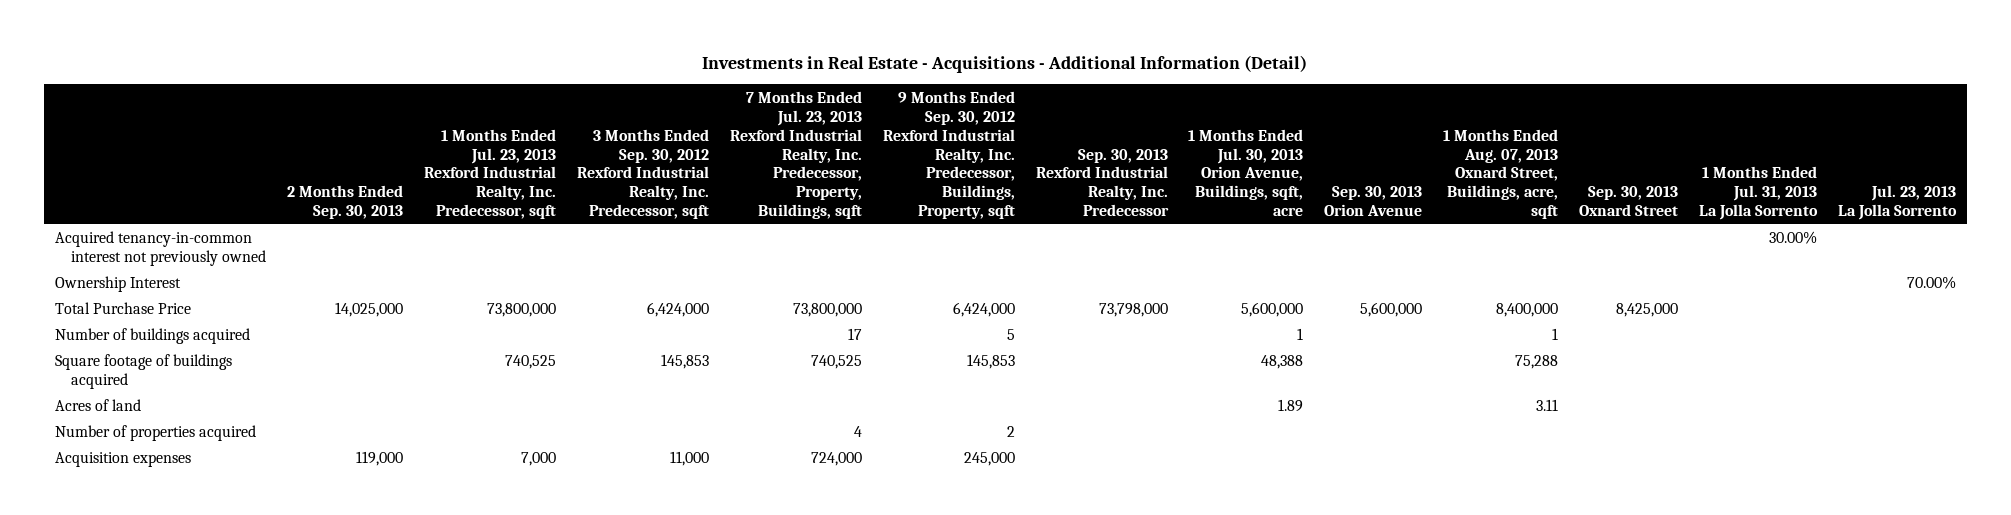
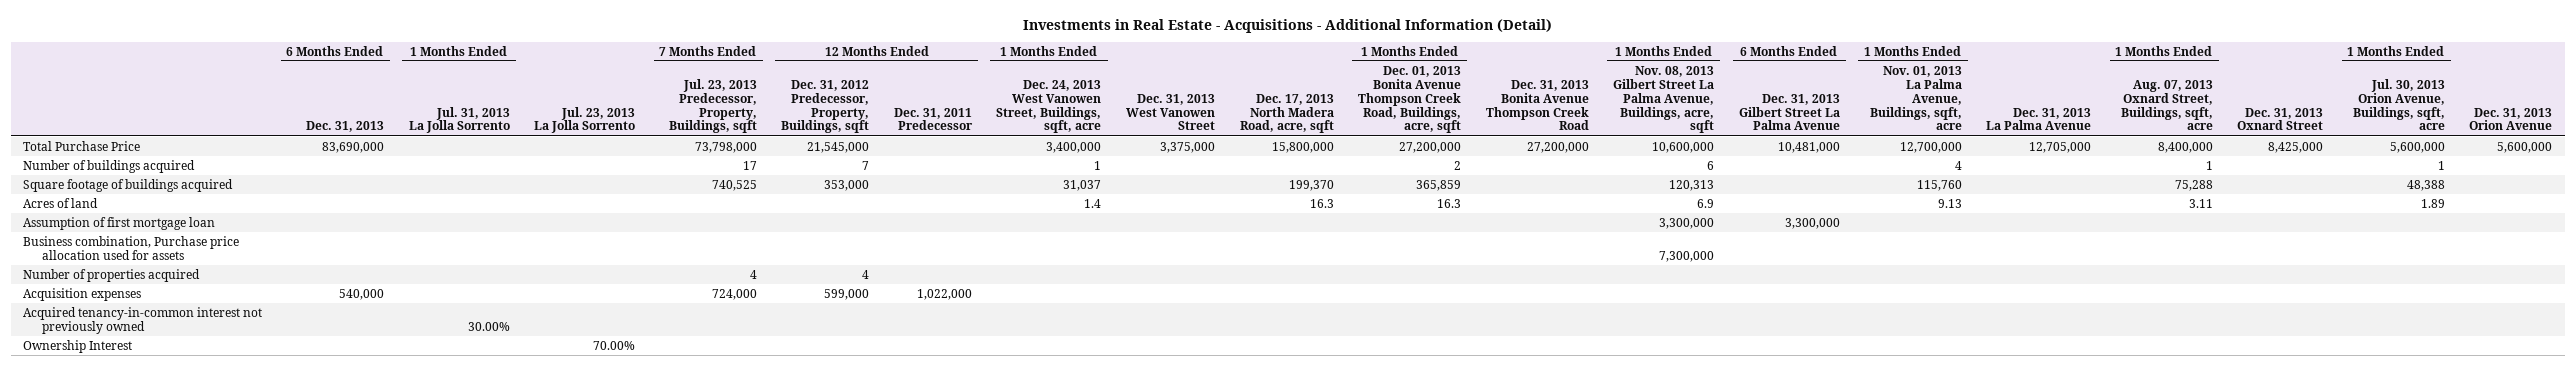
- | 2 Months Ended Sep. 30, 2013 | 1 Months Ended Jul. 23, 2013 Rexford Industrial Realty, Inc. Predecessor, sqft | 3 Months Ended Sep. 30, 2012 Rexford Industrial Realty, Inc. Predecessor, sqft | 7 Months Ended Jul. 23, 2013 Rexford Industrial Realty, Inc. Predecessor, Property, Buildings, sqft | 9 Months Ended Sep. 30, 2012 Rexford Industrial Realty, Inc. Predecessor, Buildings, Property, sqft | Sep. 30, 2013 Rexford Industrial Realty, Inc. Predecessor | 1 Months Ended Jul. 30, 2013 Orion Avenue, Buildings, sqft, acre | Sep. 30, 2013 Orion Avenue | 1 Months Ended Aug. 07, 2013 Oxnard Street, Buildings, acre, sqft | Sep. 30, 2013 Oxnard Street | 1 Months Ended Jul. 31, 2013 La Jolla Sorrento | Jul. 23, 2013 La Jolla Sorrento
+ | 6 Months Ended Dec. 31, 2013 | 1 Months Ended Jul. 31, 2013 La Jolla Sorrento | Jul. 23, 2013 La Jolla Sorrento | 7 Months Ended Jul. 23, 2013 Predecessor, Property, Buildings, sqft | 12 Months Ended Dec. 31, 2012 Predecessor, Property, Buildings, sqft | 12 Months Ended Dec. 31, 2011 Predecessor | 1 Months Ended Dec. 24, 2013 West Vanowen Street, Buildings, sqft, acre | Dec. 31, 2013 West Vanowen Street | Dec. 17, 2013 North Madera Road, acre, sqft | 1 Months Ended Dec. 01, 2013 Bonita Avenue Thompson Creek Road, Buildings, acre, sqft | Dec. 31, 2013 Bonita Avenue Thompson Creek Road | 1 Months Ended Nov. 08, 2013 Gilbert Street La Palma Avenue, Buildings, acre, sqft | 6 Months Ended Dec. 31, 2013 Gilbert Street La Palma Avenue | 1 Months Ended Nov. 01, 2013 La Palma Avenue, Buildings, sqft, acre | Dec. 31, 2013 La Palma Avenue | 1 Months Ended Aug. 07, 2013 Oxnard Street, Buildings, sqft, acre | Dec. 31, 2013 Oxnard Street | 1 Months Ended Jul. 30, 2013 Orion Avenue, Buildings, sqft, acre | Dec. 31, 2013 Orion Avenue
+ Assumption of first mortgage loan | | | | | | | | | | | | 3,300,000 | 3,300,000 | | | | | |
+ Business combination, Purchase price allocation used for assets | | | | | | | | | | | | 7,300,000 | | | | | | |
moved down: Acquired tenancy-in-common interest not previously owned | | 30.00% | | | | | | | | | | | | | | | | |
moved down: Ownership Interest | | | 70.00% | | | | | | | | | | | | | | | |

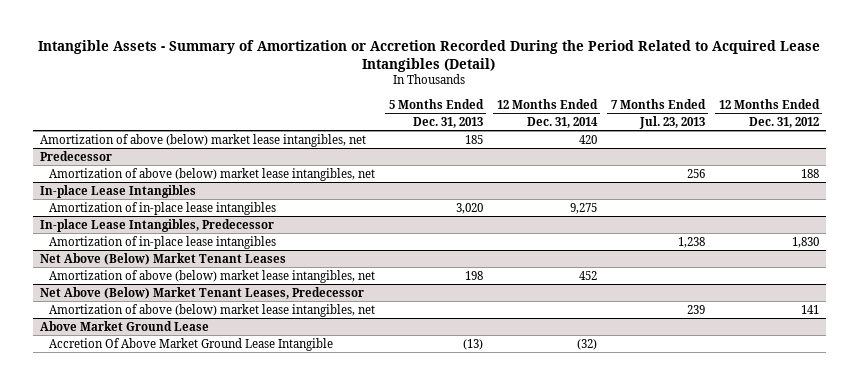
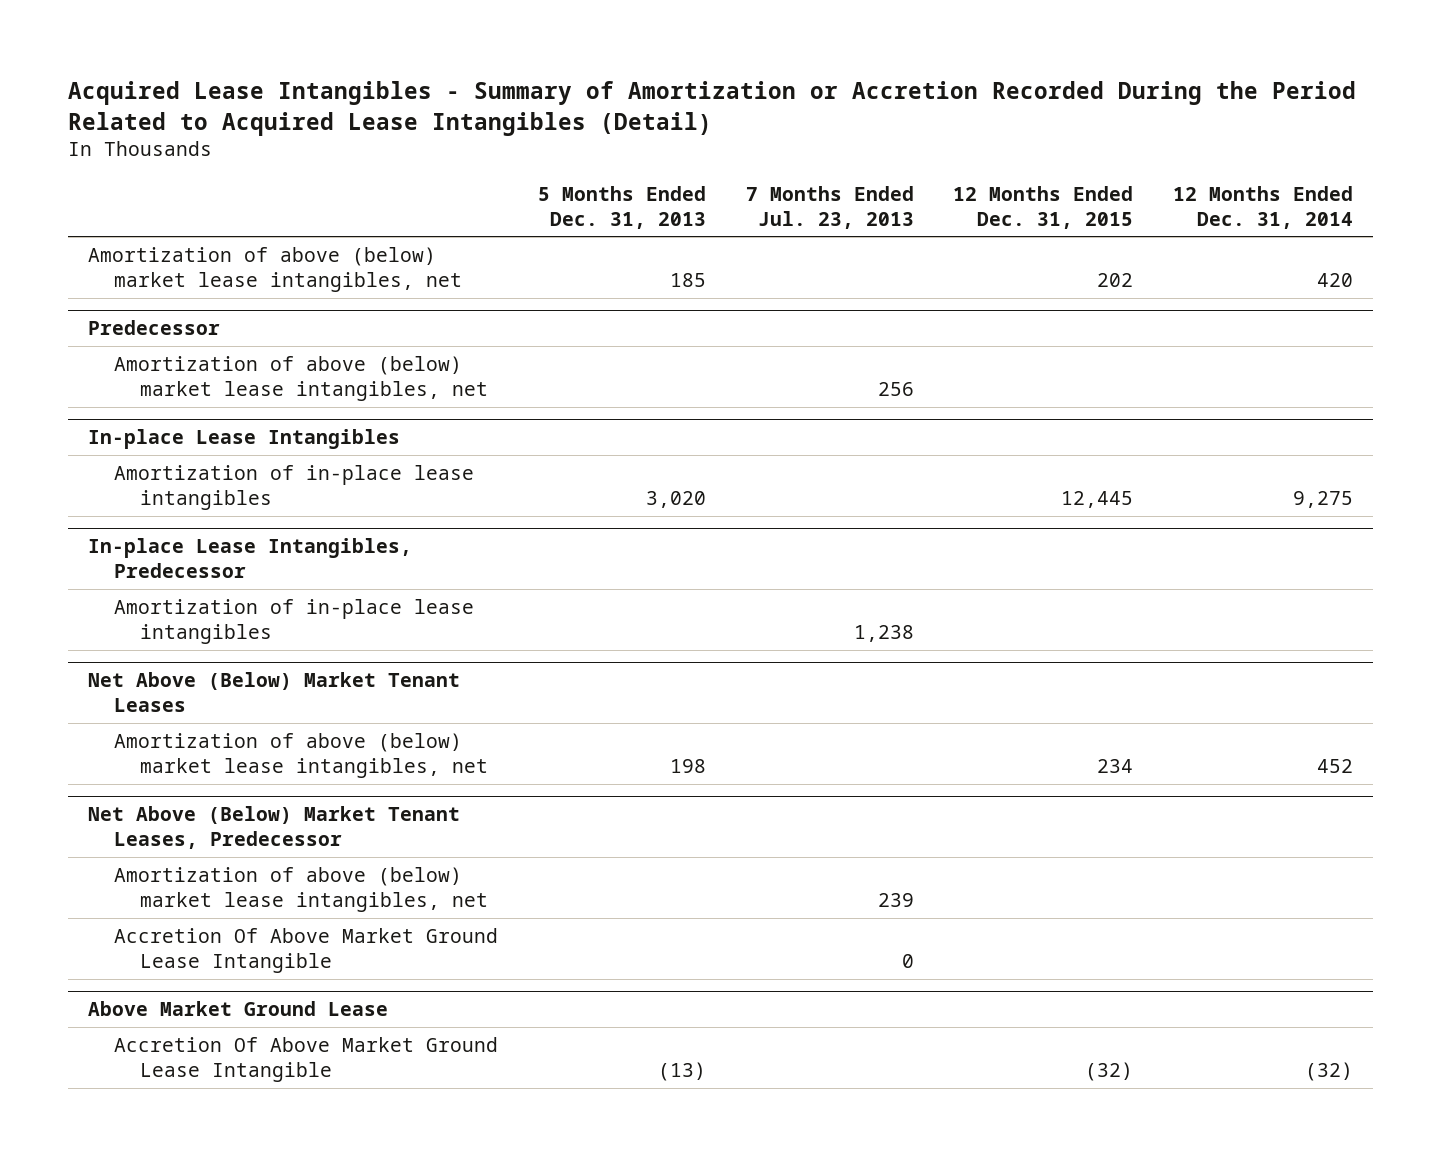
- Intangible Assets - Summary of Amortization or Accretion Recorded During the Period Related to Acquired Lease Intangibles (Detail)
+ Acquired Lease Intangibles - Summary of Amortization or Accretion Recorded During the Period Related to Acquired Lease Intangibles (Detail)
- | 5 Months Ended Dec. 31, 2013 | 12 Months Ended Dec. 31, 2014 | 7 Months Ended Jul. 23, 2013 | 12 Months Ended Dec. 31, 2012
+ | 5 Months Ended Dec. 31, 2013 | 7 Months Ended Jul. 23, 2013 | 12 Months Ended Dec. 31, 2015 | 12 Months Ended Dec. 31, 2014
@ Net Above (Below) Market Tenant Leases, Predecessor
+ Accretion Of Above Market Ground Lease Intangible | | 0 | |

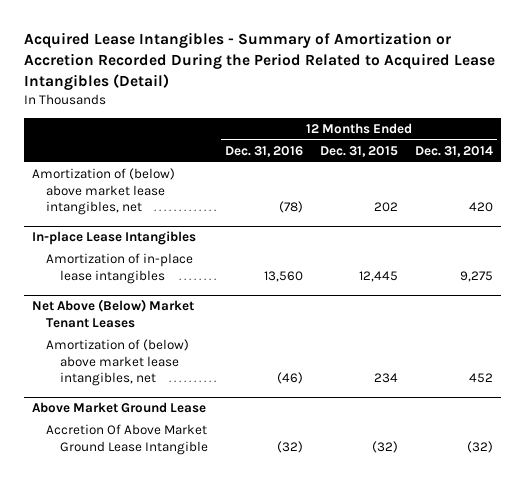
- | 5 Months Ended Dec. 31, 2013 | 7 Months Ended Jul. 23, 2013 | 12 Months Ended Dec. 31, 2015 | 12 Months Ended Dec. 31, 2014
+ | 12 Months Ended Dec. 31, 2016 | 12 Months Ended Dec. 31, 2015 | 12 Months Ended Dec. 31, 2014
- Amortization of above (below) market lease intangibles, net | 185 | | 202 | 420
- Predecessor
- Amortization of above (below) market lease intangibles, net | | 256 | |
+ Amortization of (below) above market lease intangibles, net | (78) | 202 | 420
- In-place Lease Intangibles, Predecessor
- Amortization of in-place lease intangibles | | 1,238 | |
@ Net Above (Below) Market Tenant Leases
- Amortization of above (below) market lease intangibles, net | 198 | | 234 | 452
- Net Above (Below) Market Tenant Leases, Predecessor
- Amortization of above (below) market lease intangibles, net | | 239 | |
- Accretion Of Above Market Ground Lease Intangible | | 0 | |
@ Net Above (Below) Market Tenant Leases
+ Amortization of (below) above market lease intangibles, net | (46) | 234 | 452

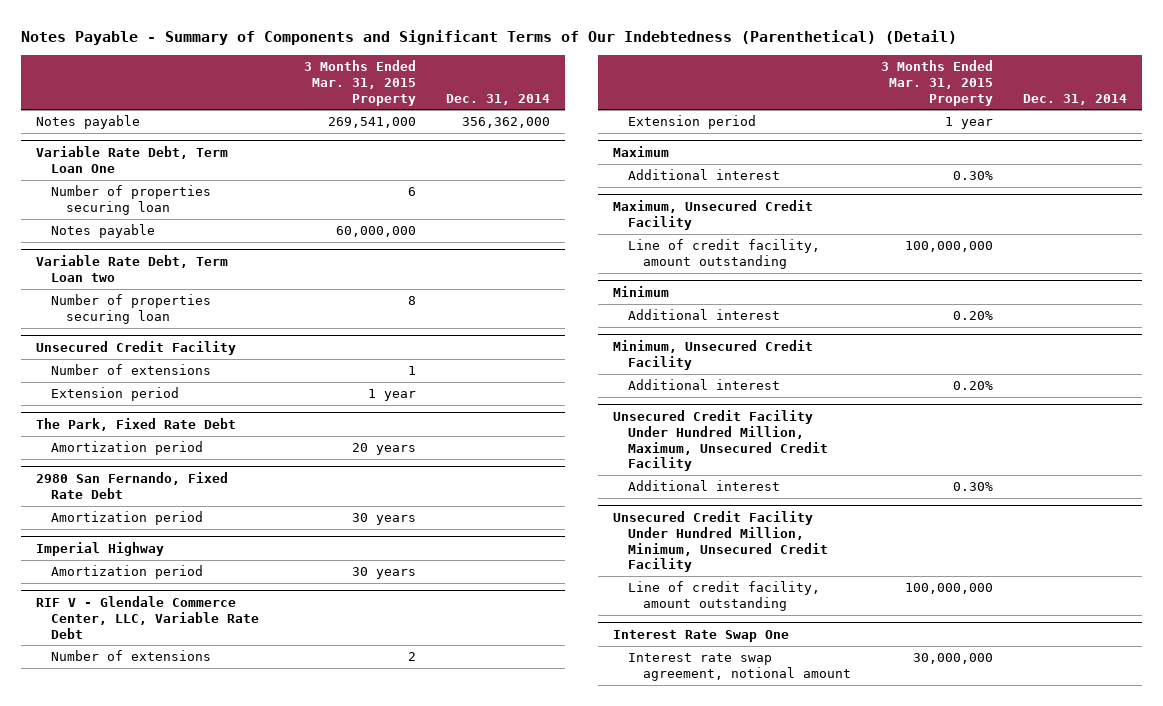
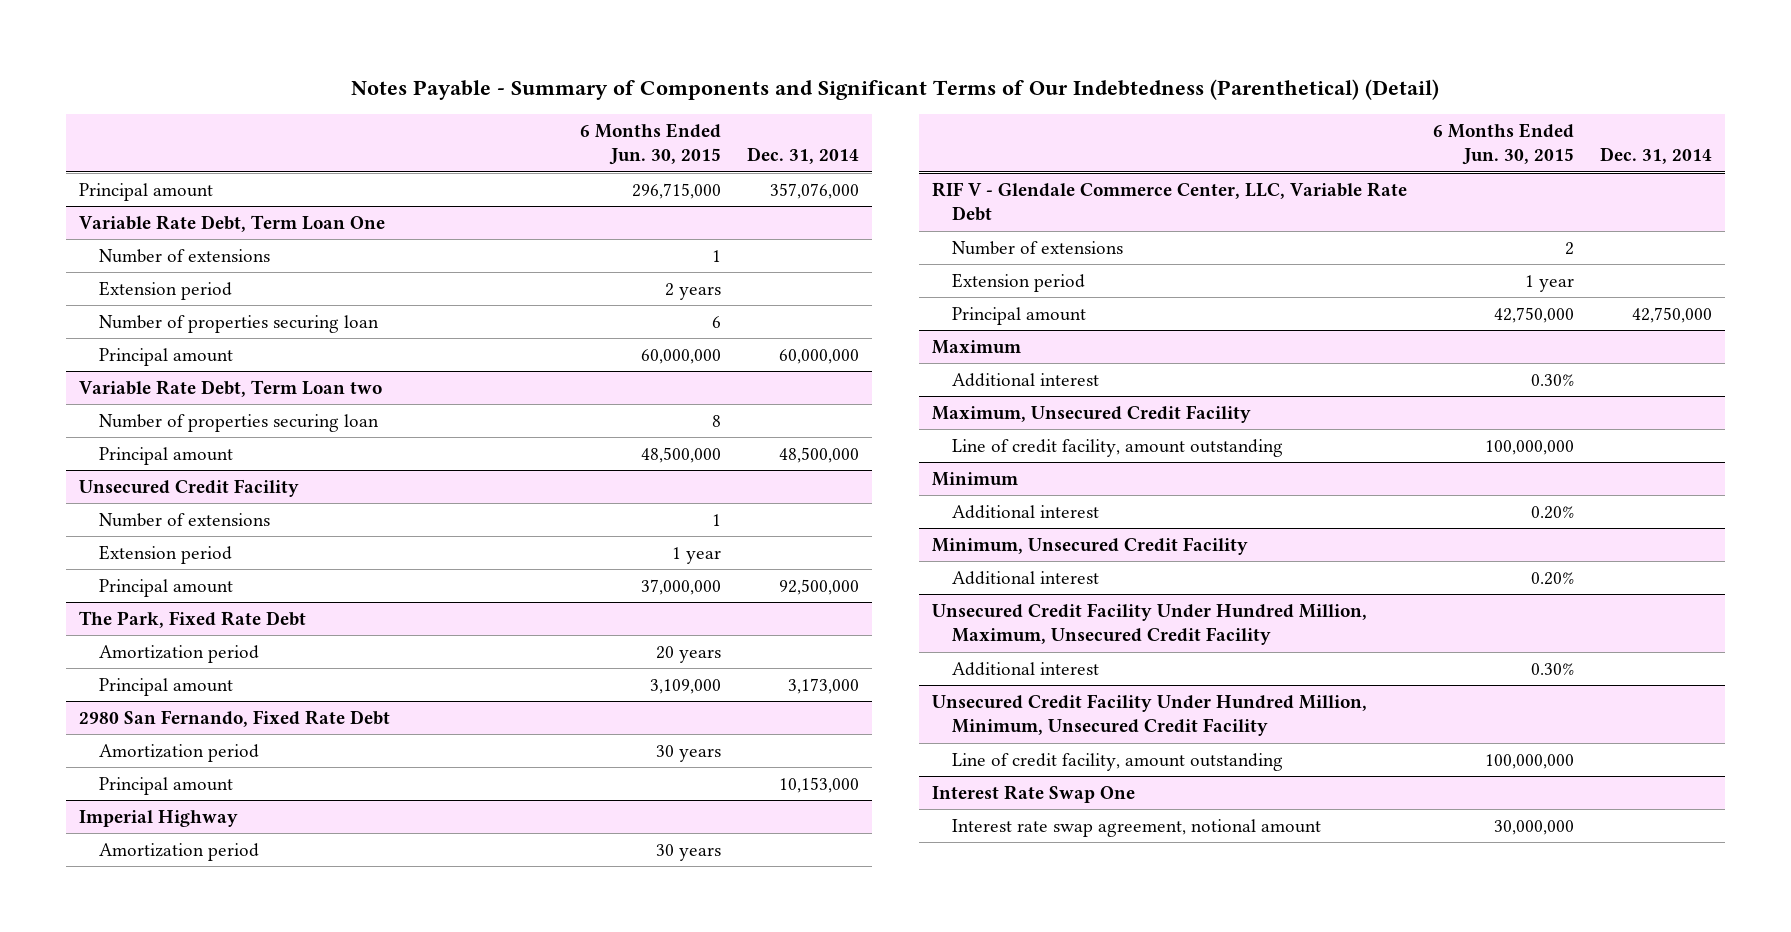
- | 3 Months Ended Mar. 31, 2015 Property | Dec. 31, 2014
+ | 6 Months Ended Jun. 30, 2015 | Dec. 31, 2014
- Notes payable | 269,541,000 | 356,362,000
+ Principal amount | 296,715,000 | 357,076,000
@ Variable Rate Debt, Term Loan One
+ Number of extensions | 1 |
+ Extension period | 2 years |
- Notes payable | 60,000,000 |
+ Principal amount | 60,000,000 | 60,000,000
@ Variable Rate Debt, Term Loan two
+ Principal amount | 48,500,000 | 48,500,000
@ Unsecured Credit Facility
+ Principal amount | 37,000,000 | 92,500,000
@ The Park, Fixed Rate Debt
+ Principal amount | 3,109,000 | 3,173,000
@ 2980 San Fernando, Fixed Rate Debt
+ Principal amount | | 10,153,000
@ RIF V - Glendale Commerce Center, LLC, Variable Rate Debt
+ Principal amount | 42,750,000 | 42,750,000

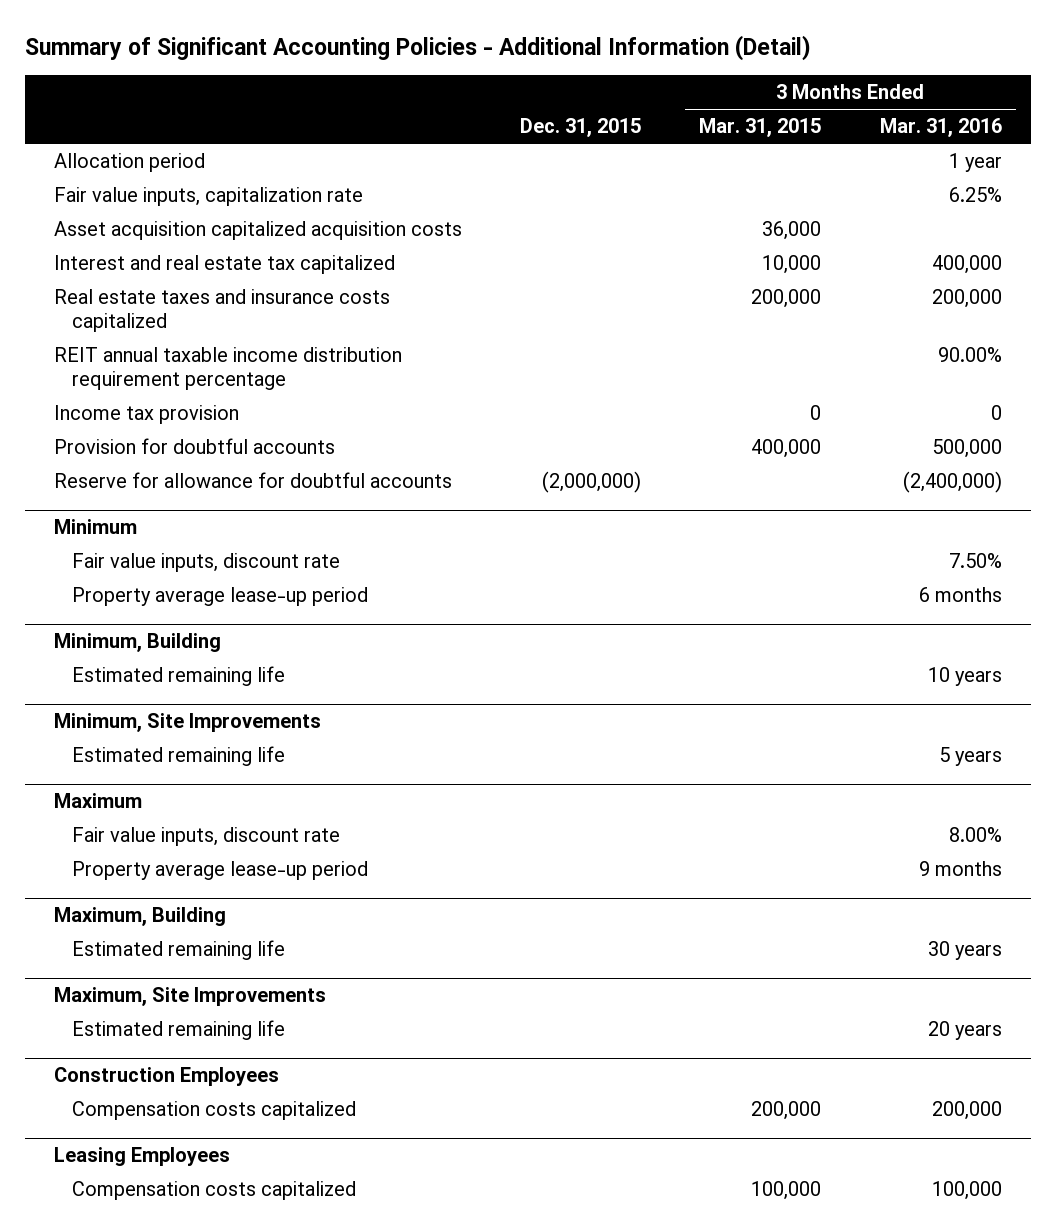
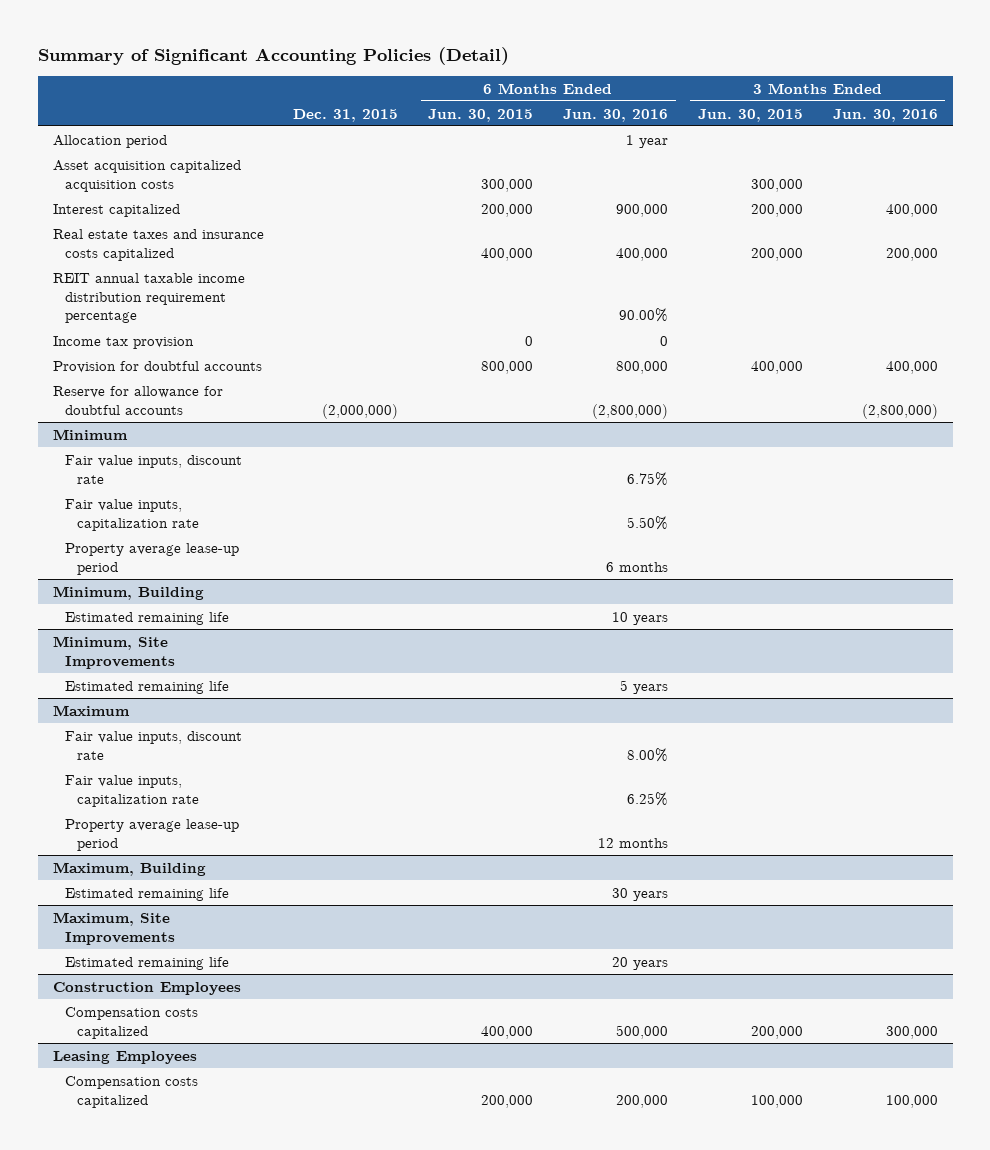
- Summary of Significant Accounting Policies - Additional Information (Detail)
+ Summary of Significant Accounting Policies (Detail)
- | Dec. 31, 2015 | 3 Months Ended Mar. 31, 2015 | 3 Months Ended Mar. 31, 2016
+ | Dec. 31, 2015 | 6 Months Ended Jun. 30, 2015 | 6 Months Ended Jun. 30, 2016 | 3 Months Ended Jun. 30, 2015 | 3 Months Ended Jun. 30, 2016
- Fair value inputs, capitalization rate | | | 6.25%
- Interest and real estate tax capitalized | | 10,000 | 400,000
+ Interest capitalized | | 200,000 | 900,000 | 200,000 | 400,000
@ Minimum
+ Fair value inputs, capitalization rate | | | 5.50% | |
@ Maximum
+ Fair value inputs, capitalization rate | | | 6.25% | |

